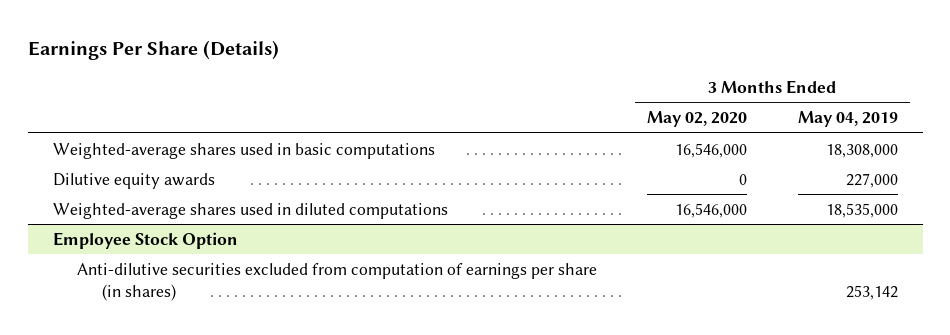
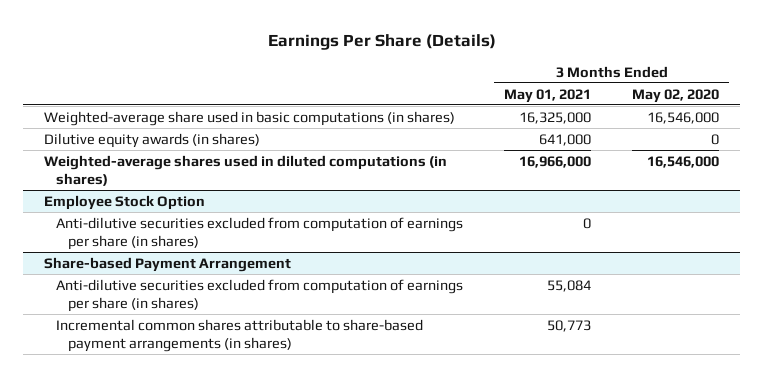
- | 3 Months Ended May 02, 2020 | 3 Months Ended May 04, 2019
+ | 3 Months Ended May 01, 2021 | 3 Months Ended May 02, 2020
- Weighted-average shares used in basic computations | 16,546,000 | 18,308,000
- Dilutive equity awards | 0 | 227,000
- Weighted-average shares used in diluted computations | 16,546,000 | 18,535,000
+ Weighted-average share used in basic computations (in shares) | 16,325,000 | 16,546,000
+ Dilutive equity awards (in shares) | 641,000 | 0
+ Weighted-average shares used in diluted computations (in shares) | 16,966,000 | 16,546,000
+ Share-based Payment Arrangement
+ Anti-dilutive securities excluded from computation of earnings per share (in shares) | 55,084 |
+ Incremental common shares attributable to share-based payment arrangements (in shares) | 50,773 |

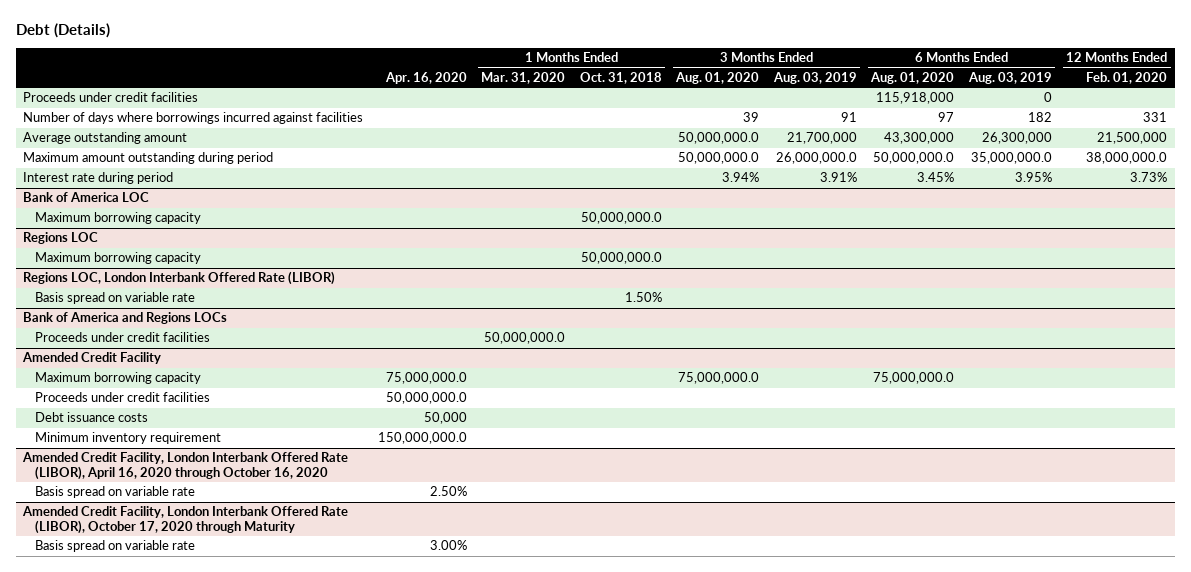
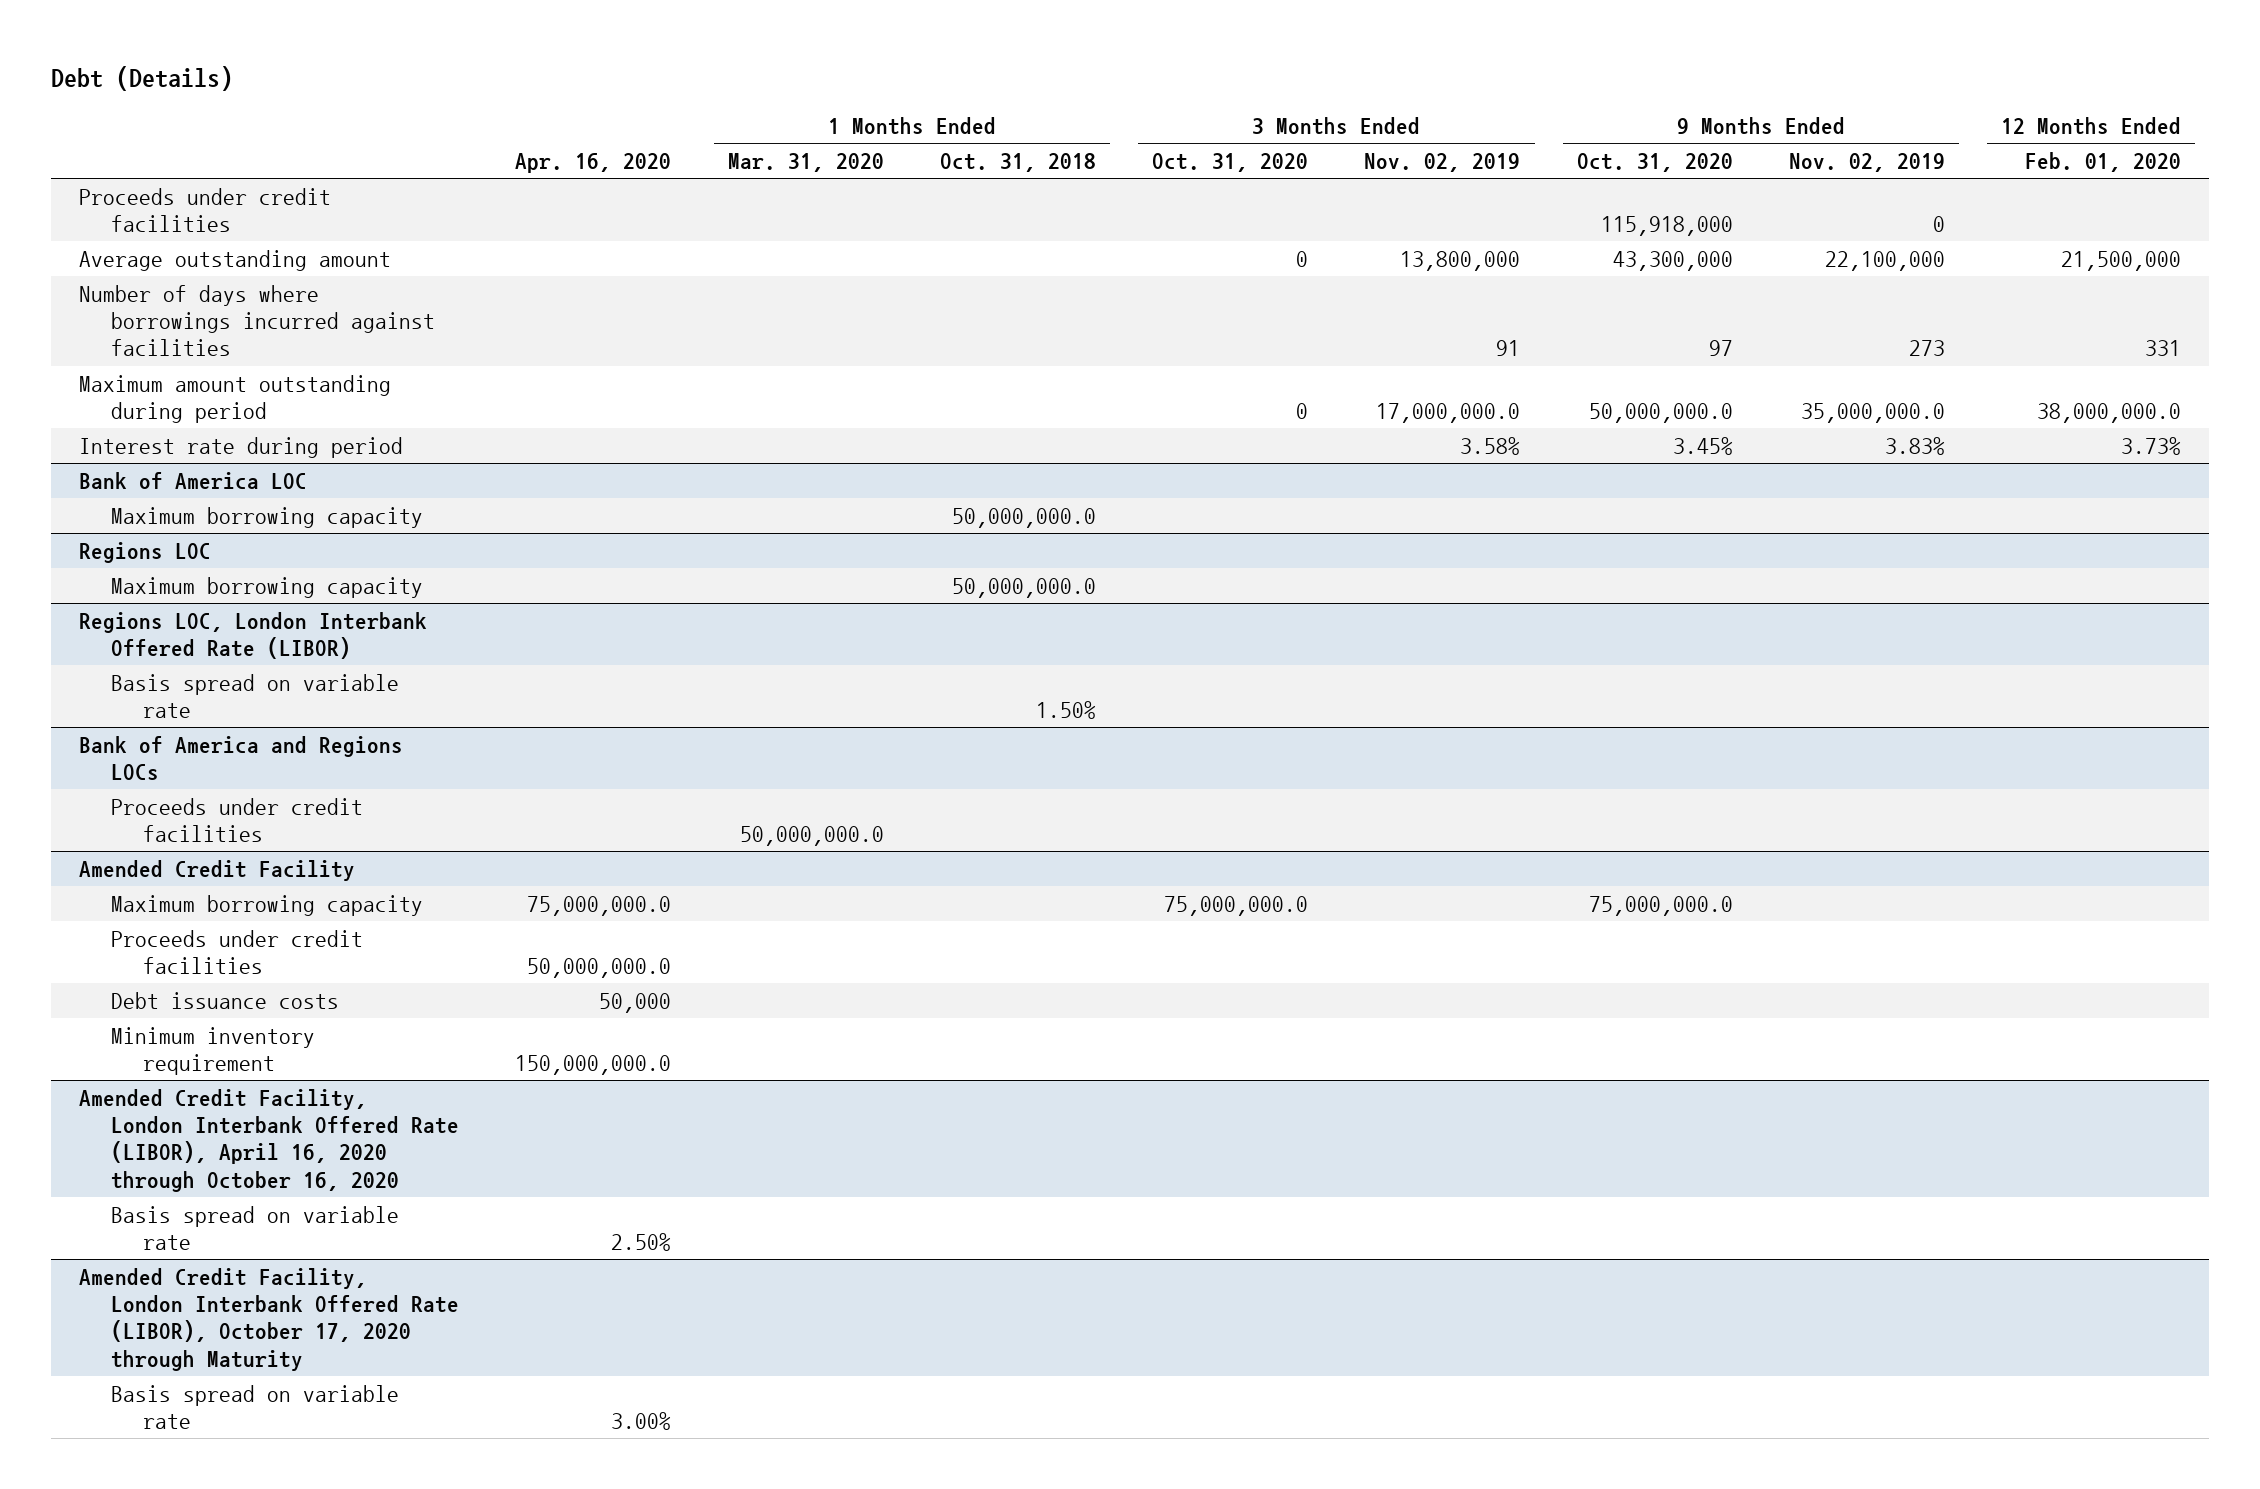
- | Apr. 16, 2020 | 1 Months Ended Mar. 31, 2020 | 1 Months Ended Oct. 31, 2018 | 3 Months Ended Aug. 01, 2020 | 3 Months Ended Aug. 03, 2019 | 6 Months Ended Aug. 01, 2020 | 6 Months Ended Aug. 03, 2019 | 12 Months Ended Feb. 01, 2020
+ | Apr. 16, 2020 | 1 Months Ended Mar. 31, 2020 | 1 Months Ended Oct. 31, 2018 | 3 Months Ended Oct. 31, 2020 | 3 Months Ended Nov. 02, 2019 | 9 Months Ended Oct. 31, 2020 | 9 Months Ended Nov. 02, 2019 | 12 Months Ended Feb. 01, 2020
moved down: Number of days where borrowings incurred against facilities | | | | | 91 | 97 | 273 | 331

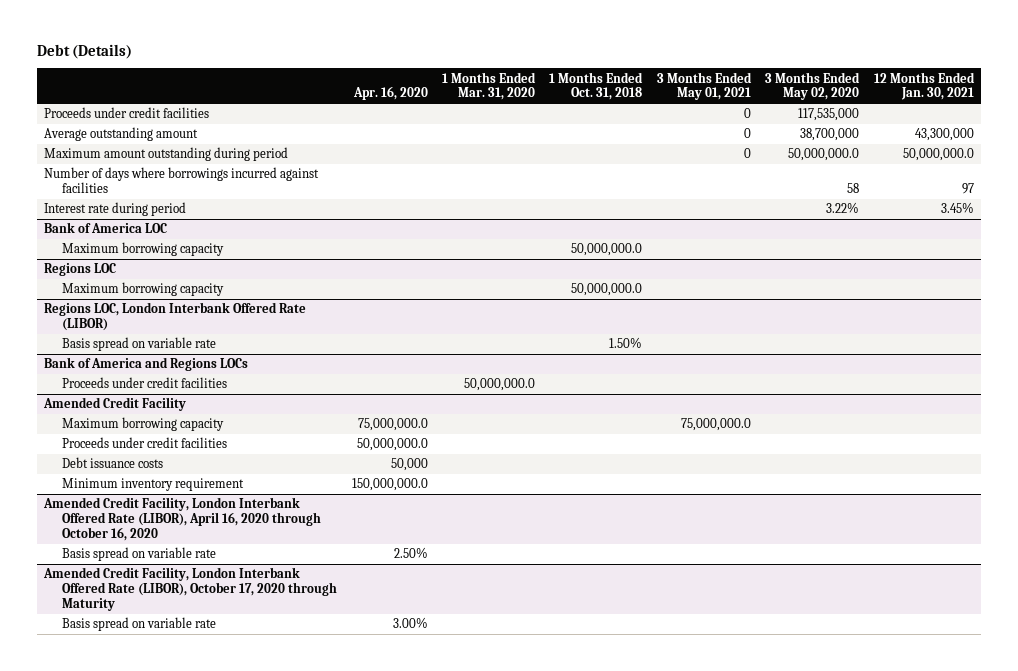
- | Apr. 16, 2020 | 1 Months Ended Mar. 31, 2020 | 1 Months Ended Oct. 31, 2018 | 3 Months Ended Oct. 31, 2020 | 3 Months Ended Nov. 02, 2019 | 9 Months Ended Oct. 31, 2020 | 9 Months Ended Nov. 02, 2019 | 12 Months Ended Feb. 01, 2020
+ | Apr. 16, 2020 | 1 Months Ended Mar. 31, 2020 | 1 Months Ended Oct. 31, 2018 | 3 Months Ended May 01, 2021 | 3 Months Ended May 02, 2020 | 12 Months Ended Jan. 30, 2021
moved down: Number of days where borrowings incurred against facilities | | | | | 58 | 97

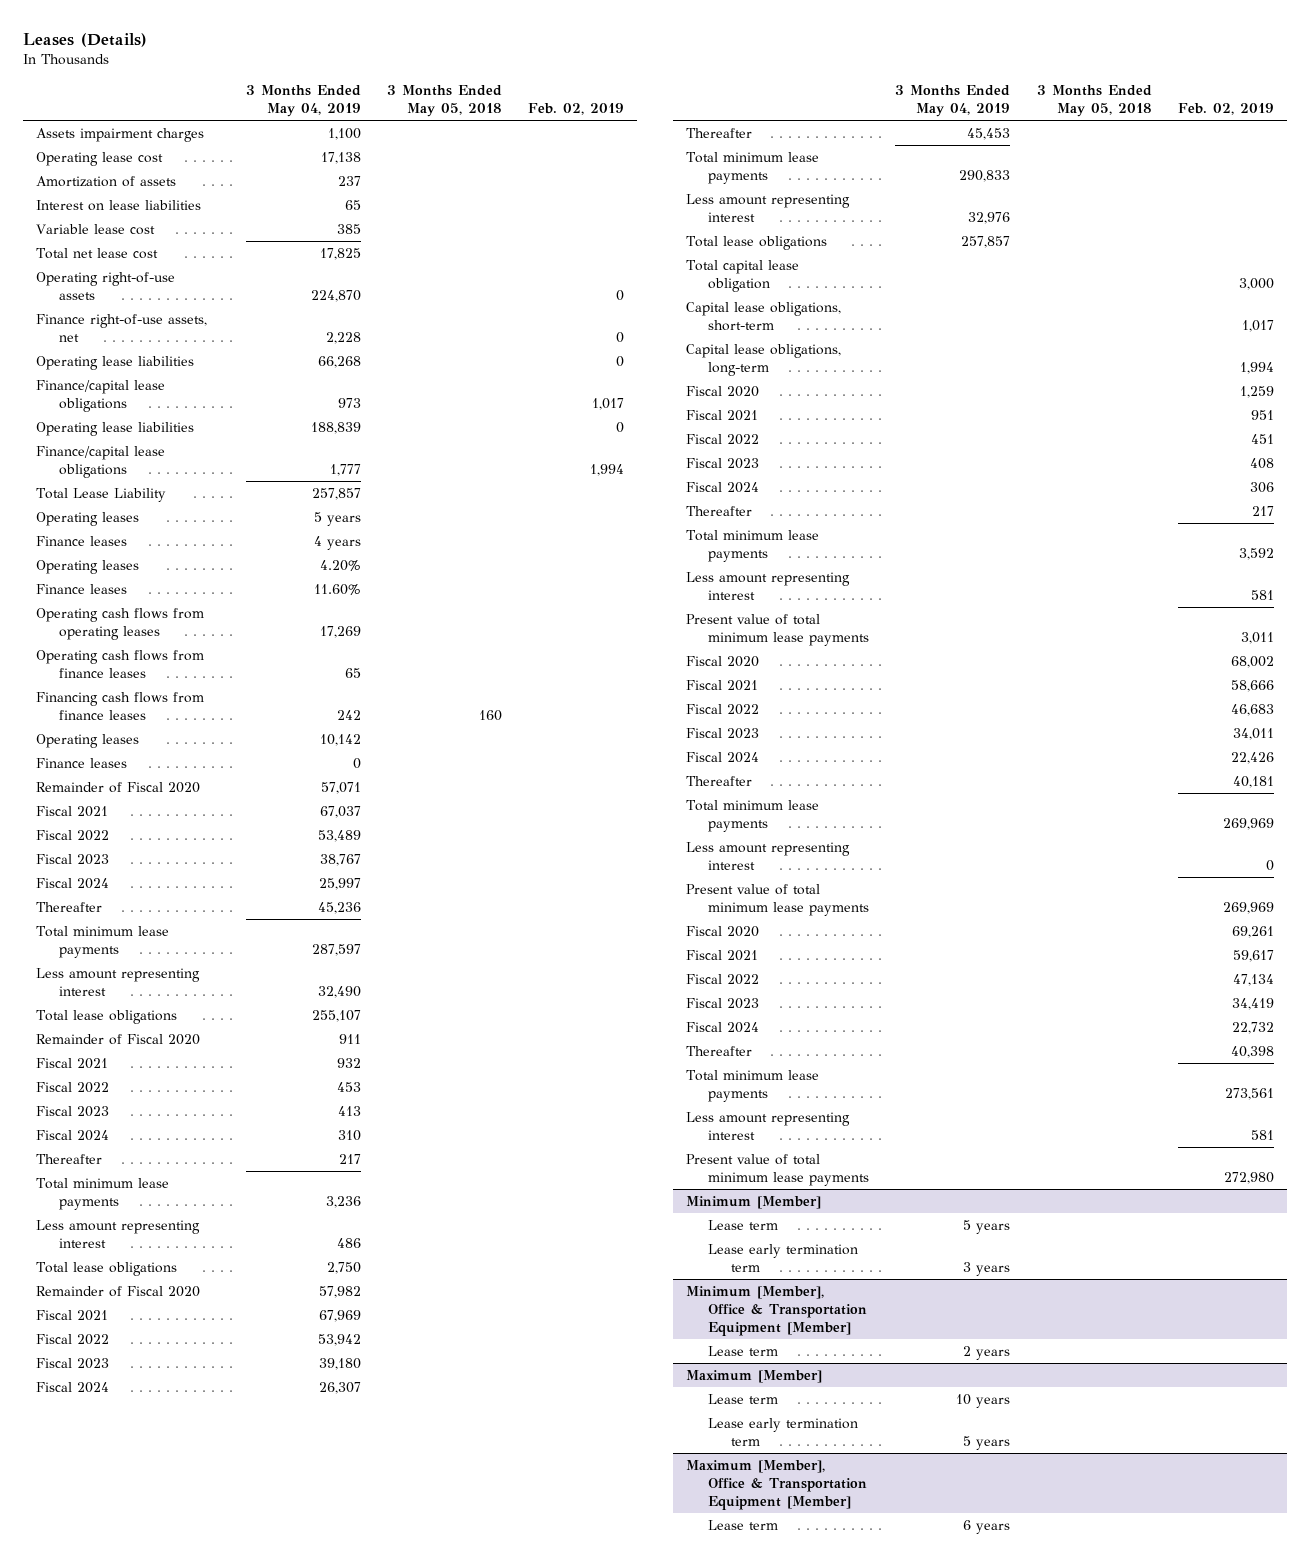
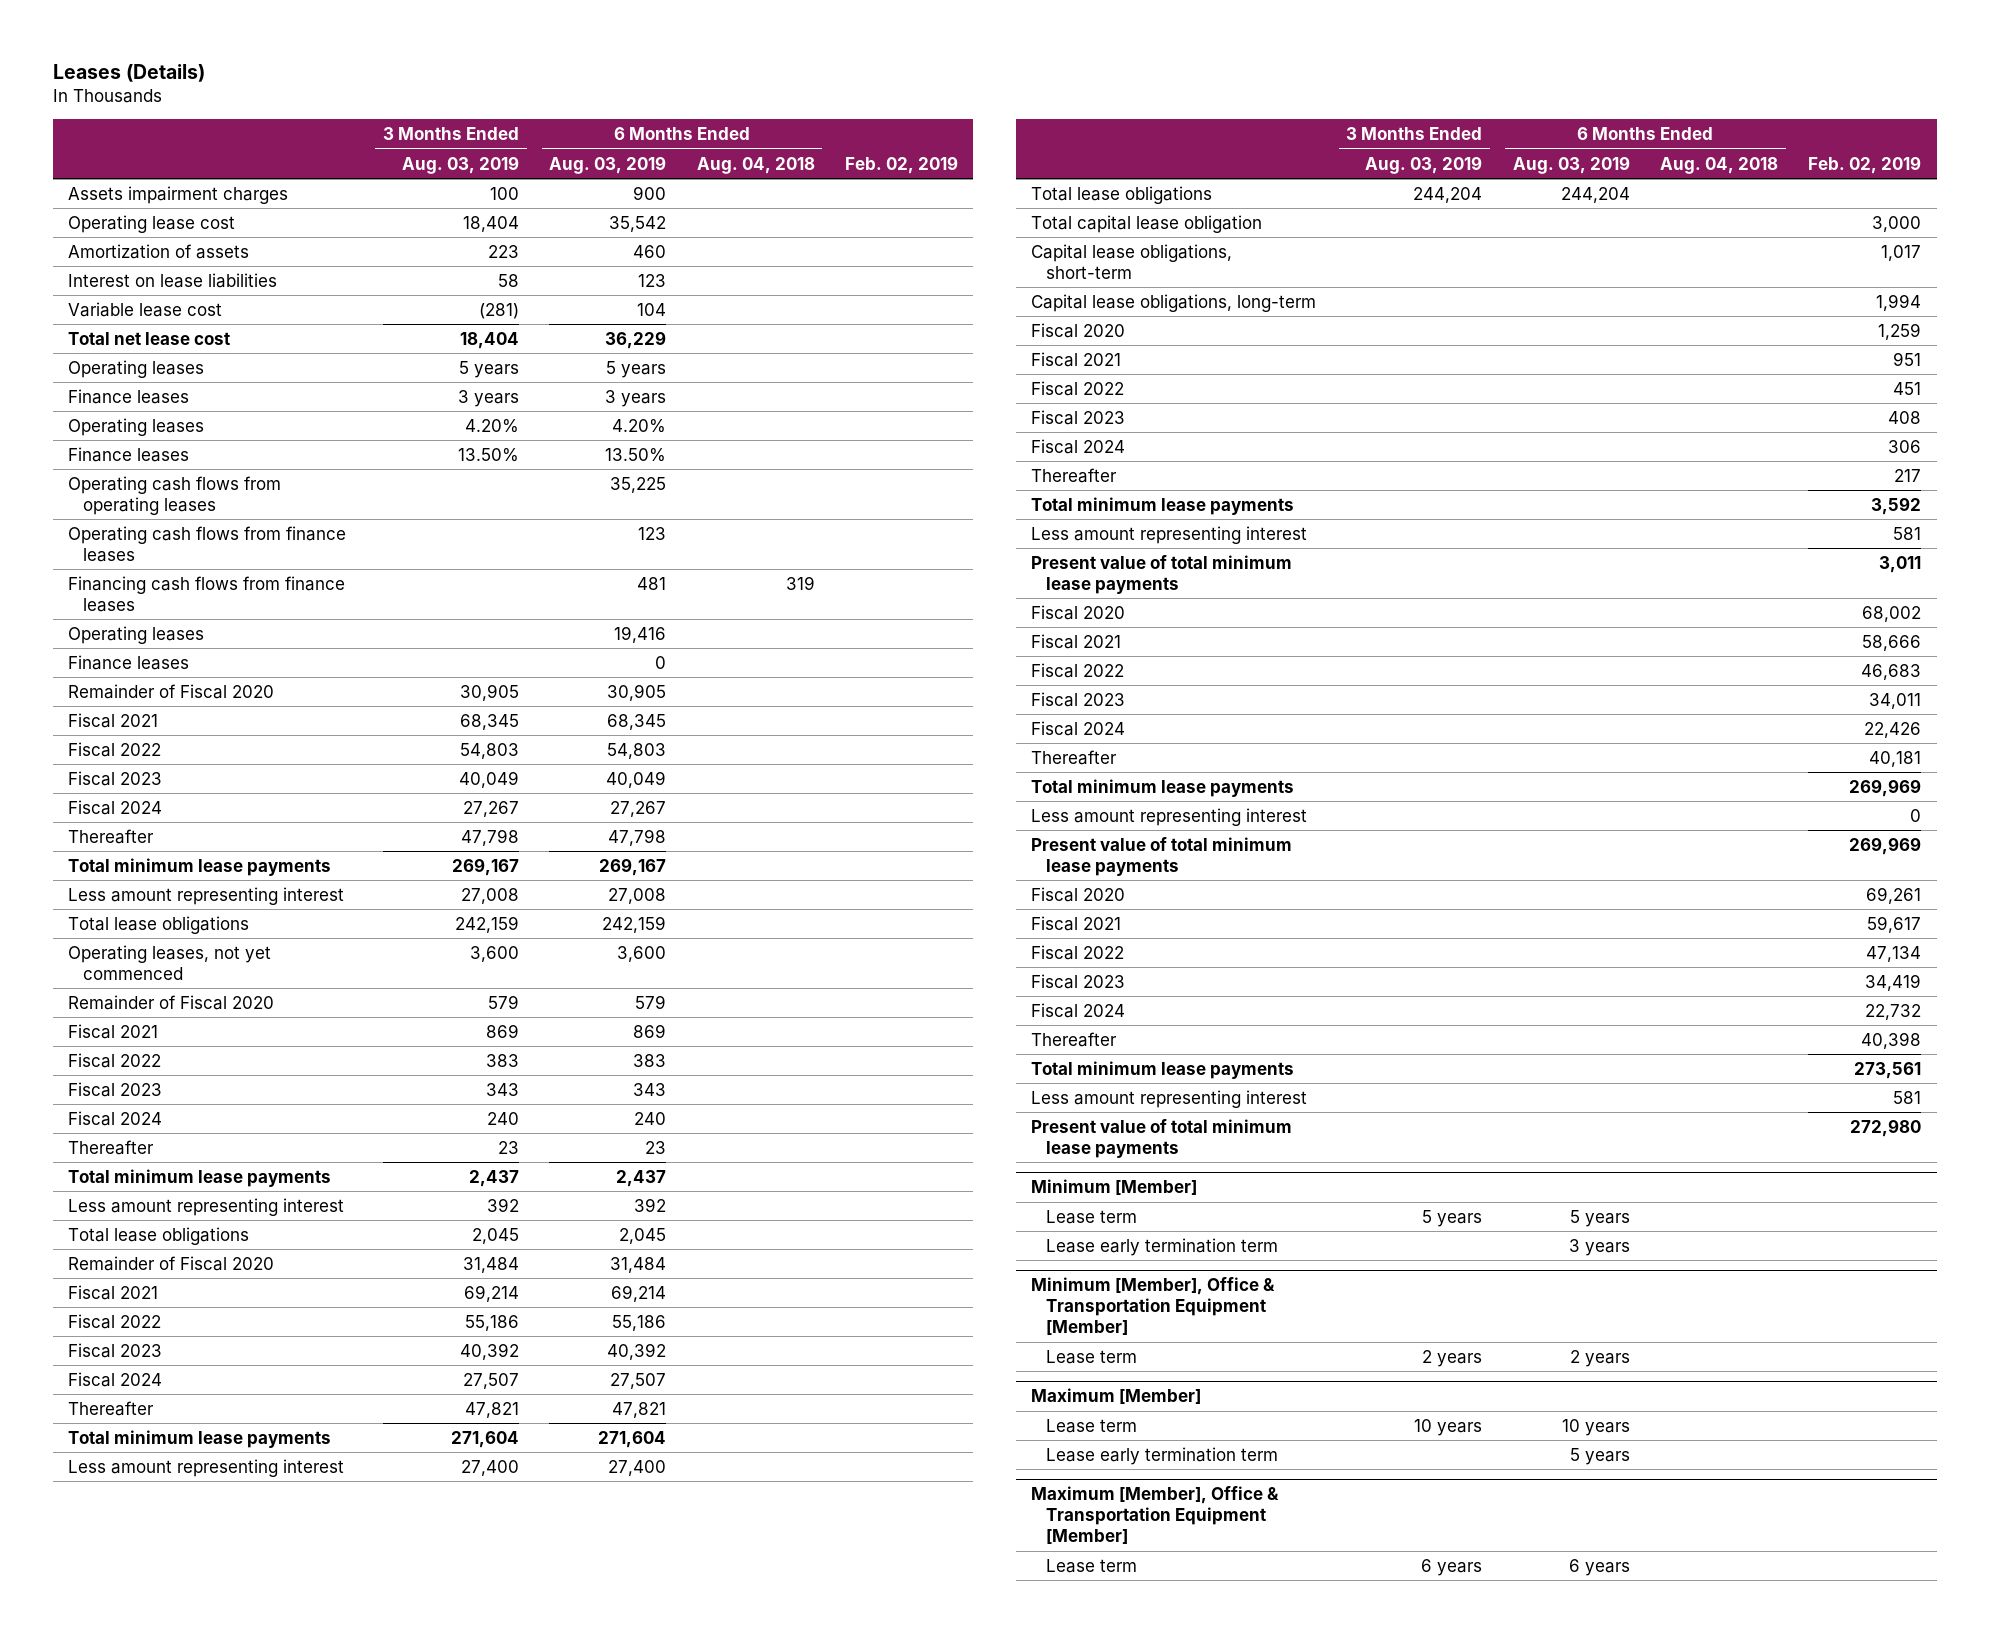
- | 3 Months Ended May 04, 2019 | 3 Months Ended May 05, 2018 | Feb. 02, 2019
+ | 3 Months Ended Aug. 03, 2019 | 6 Months Ended Aug. 03, 2019 | 6 Months Ended Aug. 04, 2018 | Feb. 02, 2019
- Operating right-of-use assets | 224,870 | | 0
- Finance right-of-use assets, net | 2,228 | | 0
- Operating lease liabilities | 66,268 | | 0
- Finance/capital lease obligations | 973 | | 1,017
- Operating lease liabilities | 188,839 | | 0
- Finance/capital lease obligations | 1,777 | | 1,994
- Total Lease Liability | 257,857 | |
+ Operating leases, not yet commenced | 3,600 | 3,600 | |

